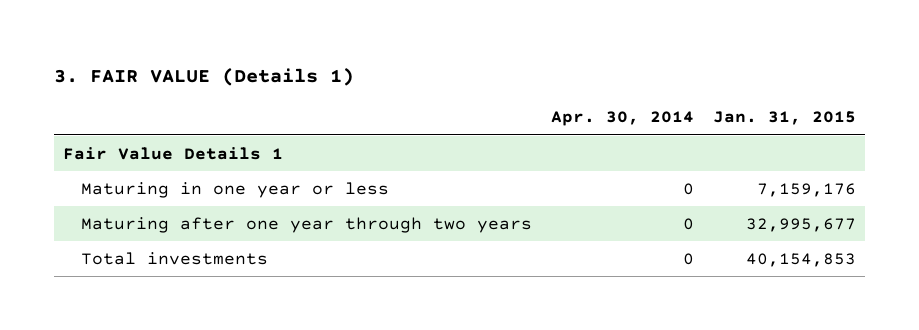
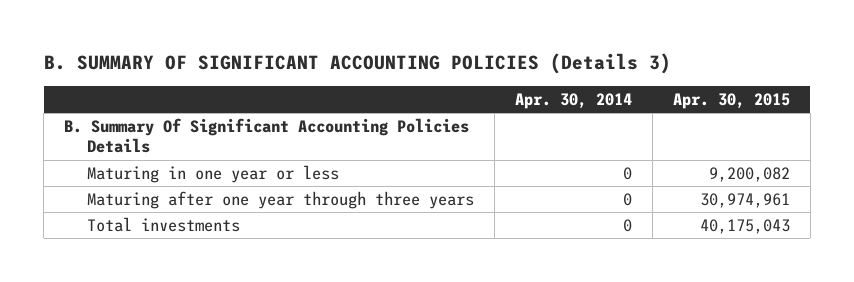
- 3. FAIR VALUE (Details 1)
+ B. SUMMARY OF SIGNIFICANT ACCOUNTING POLICIES (Details 3)
- | Apr. 30, 2014 | Jan. 31, 2015
+ | Apr. 30, 2014 | Apr. 30, 2015
- Fair Value Details 1
+ B. Summary Of Significant Accounting Policies Details
- Maturing after one year through two years | 0 | 32,995,677
+ Maturing after one year through three years | 0 | 30,974,961

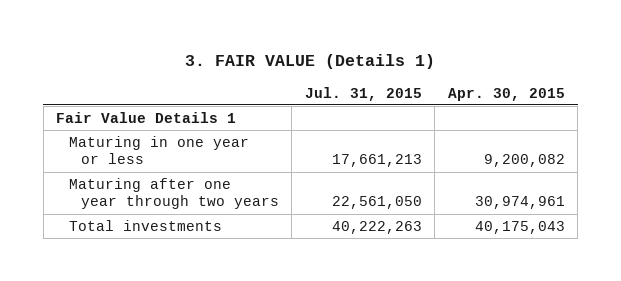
- B. SUMMARY OF SIGNIFICANT ACCOUNTING POLICIES (Details 3)
+ 3. FAIR VALUE (Details 1)
- | Apr. 30, 2014 | Apr. 30, 2015
+ | Jul. 31, 2015 | Apr. 30, 2015
- B. Summary Of Significant Accounting Policies Details
+ Fair Value Details 1
- Maturing after one year through three years | 0 | 30,974,961
+ Maturing after one year through two years | 22,561,050 | 30,974,961

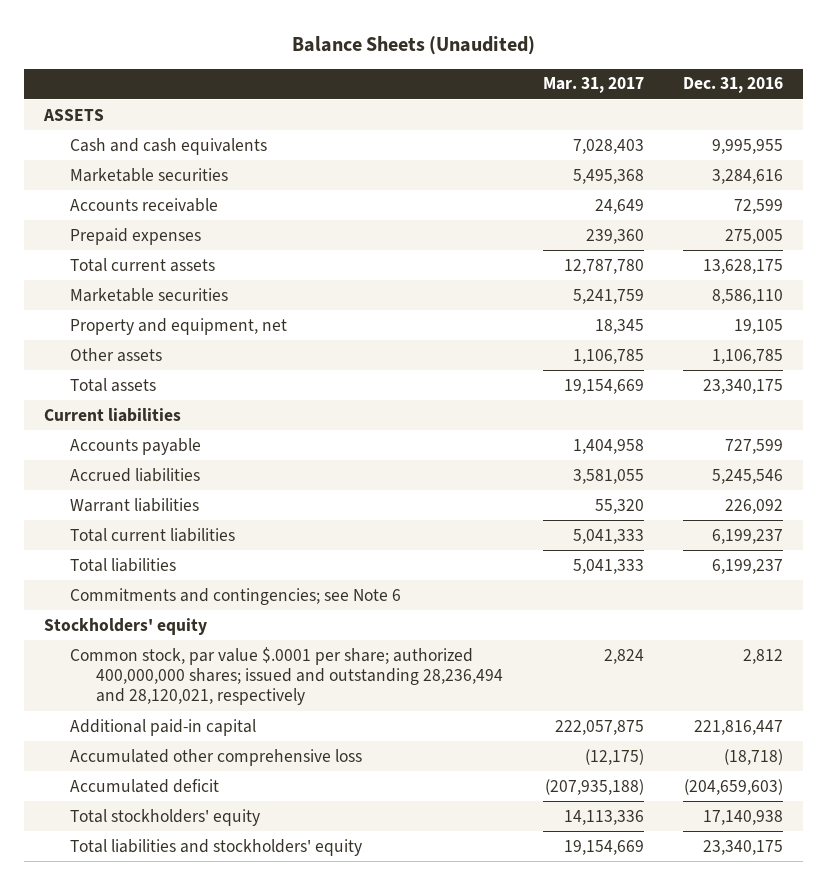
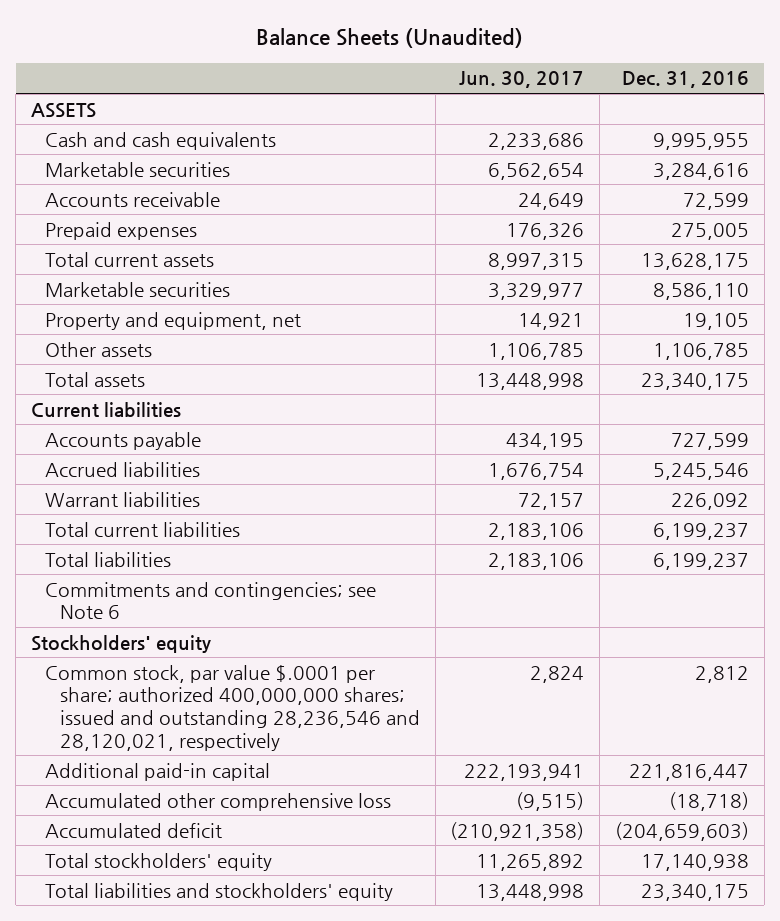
- | Mar. 31, 2017 | Dec. 31, 2016
+ | Jun. 30, 2017 | Dec. 31, 2016
- Common stock, par value $.0001 per share; authorized 400,000,000 shares; issued and outstanding 28,236,494 and 28,120,021, respectively | 2,824 | 2,812
+ Common stock, par value $.0001 per share; authorized 400,000,000 shares; issued and outstanding 28,236,546 and 28,120,021, respectively | 2,824 | 2,812

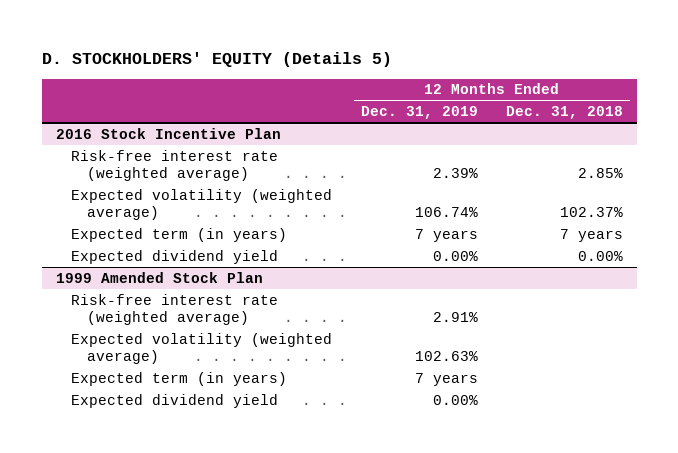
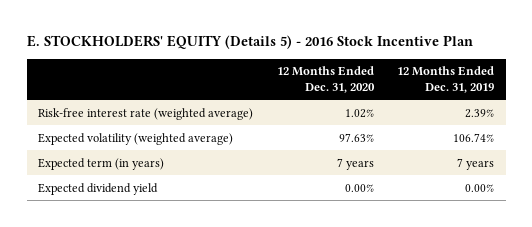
- D. STOCKHOLDERS' EQUITY (Details 5)
+ E. STOCKHOLDERS' EQUITY (Details 5) - 2016 Stock Incentive Plan
- | 12 Months Ended Dec. 31, 2019 | 12 Months Ended Dec. 31, 2018
+ | 12 Months Ended Dec. 31, 2020 | 12 Months Ended Dec. 31, 2019
- 2016 Stock Incentive Plan
- 1999 Amended Stock Plan
- Risk-free interest rate (weighted average) | 2.91% |
- Expected volatility (weighted average) | 102.63% |
- Expected term (in years) | 7 years |
- Expected dividend yield | 0.00% |

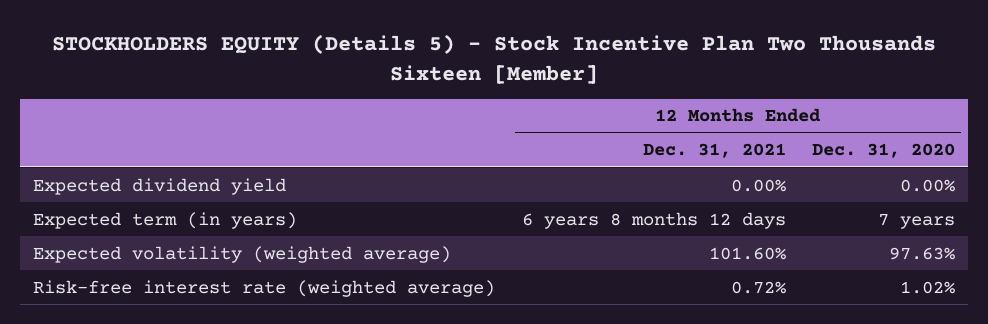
- E. STOCKHOLDERS' EQUITY (Details 5) - 2016 Stock Incentive Plan
+ STOCKHOLDERS EQUITY (Details 5) - Stock Incentive Plan Two Thousands Sixteen [Member]
- | 12 Months Ended Dec. 31, 2020 | 12 Months Ended Dec. 31, 2019
+ | 12 Months Ended Dec. 31, 2021 | 12 Months Ended Dec. 31, 2020
moved down: Expected term (in years) | 6 years 8 months 12 days | 7 years
moved down: Expected volatility (weighted average) | 101.60% | 97.63%
moved down: Risk-free interest rate (weighted average) | 0.72% | 1.02%

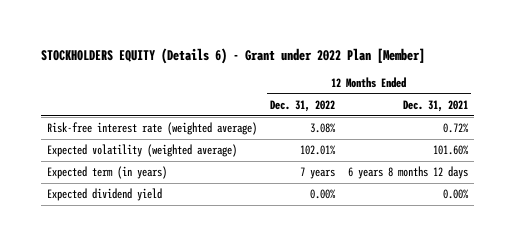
- STOCKHOLDERS EQUITY (Details 5) - Stock Incentive Plan Two Thousands Sixteen [Member]
+ STOCKHOLDERS EQUITY (Details 6) - Grant under 2022 Plan [Member]
- | 12 Months Ended Dec. 31, 2021 | 12 Months Ended Dec. 31, 2020
+ | 12 Months Ended Dec. 31, 2022 | 12 Months Ended Dec. 31, 2021
moved down: Expected volatility (weighted average) | 102.01% | 101.60%
moved down: Expected term (in years) | 7 years | 6 years 8 months 12 days
moved down: Expected dividend yield | 0.00% | 0.00%

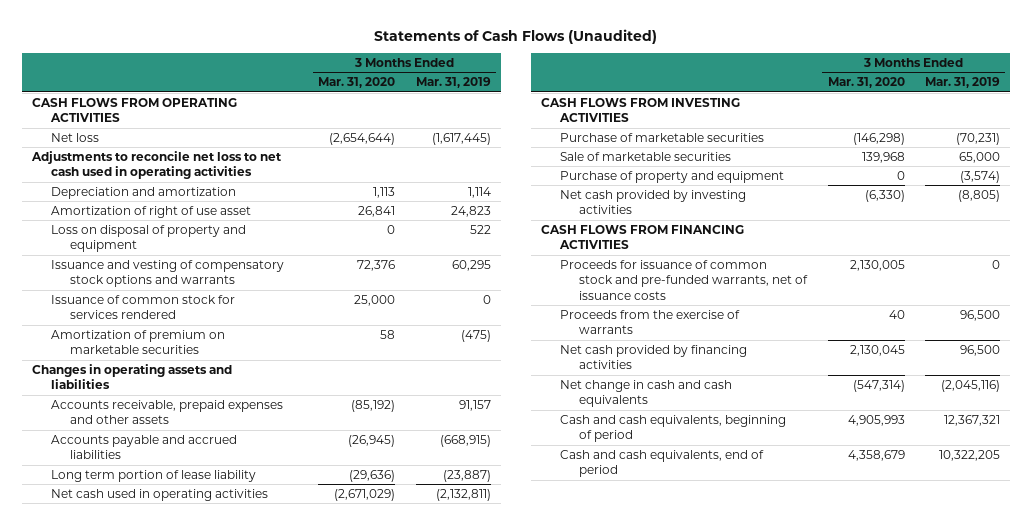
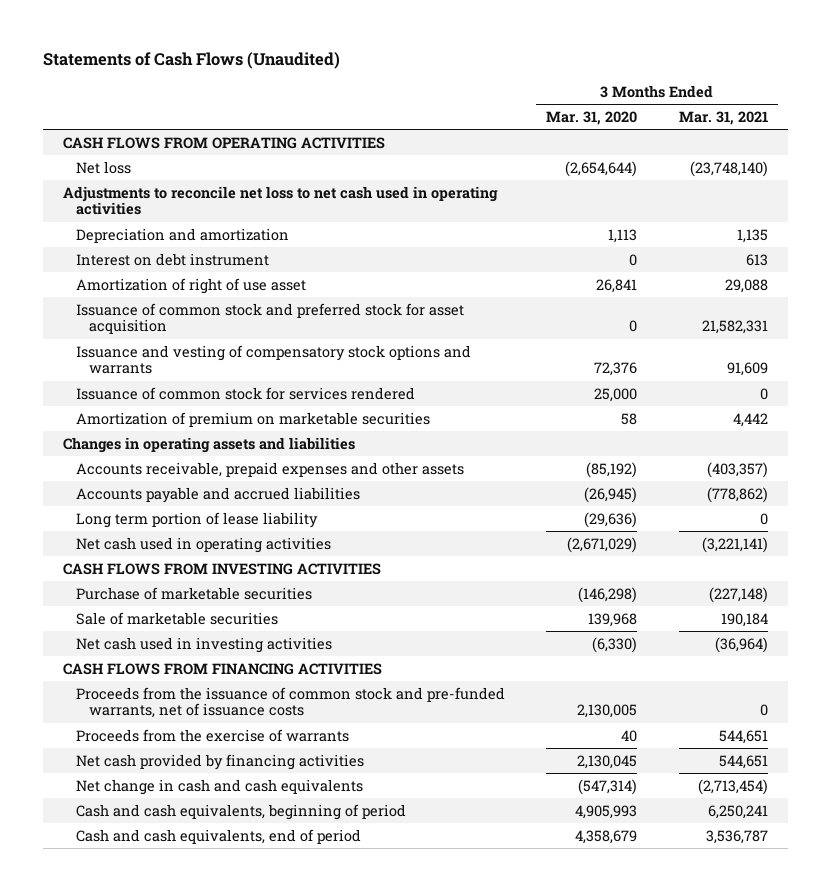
- | 3 Months Ended Mar. 31, 2020 | 3 Months Ended Mar. 31, 2019
+ | 3 Months Ended Mar. 31, 2020 | 3 Months Ended Mar. 31, 2021
+ Interest on debt instrument | 0 | 613
- Loss on disposal of property and equipment | 0 | 522
+ Issuance of common stock and preferred stock for asset acquisition | 0 | 21,582,331
- Purchase of property and equipment | 0 | (3,574)
- Net cash provided by investing activities | (6,330) | (8,805)
+ Net cash used in investing activities | (6,330) | (36,964)
- Proceeds for issuance of common stock and pre-funded warrants, net of issuance costs | 2,130,005 | 0
+ Proceeds from the issuance of common stock and pre-funded warrants, net of issuance costs | 2,130,005 | 0

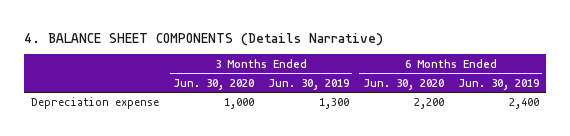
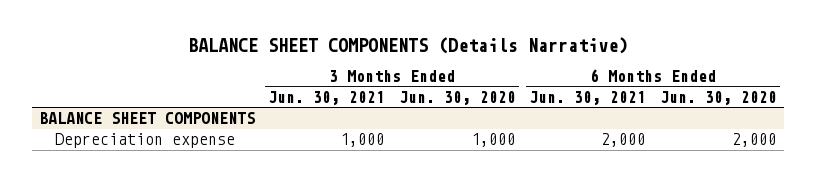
- 4. BALANCE SHEET COMPONENTS (Details Narrative)
+ BALANCE SHEET COMPONENTS (Details Narrative)
- | 3 Months Ended Jun. 30, 2020 | 3 Months Ended Jun. 30, 2019 | 6 Months Ended Jun. 30, 2020 | 6 Months Ended Jun. 30, 2019
+ | 3 Months Ended Jun. 30, 2021 | 3 Months Ended Jun. 30, 2020 | 6 Months Ended Jun. 30, 2021 | 6 Months Ended Jun. 30, 2020
- Depreciation expense | 1,000 | 1,300 | 2,200 | 2,400
+ BALANCE SHEET COMPONENTS
+ Depreciation expense | 1,000 | 1,000 | 2,000 | 2,000

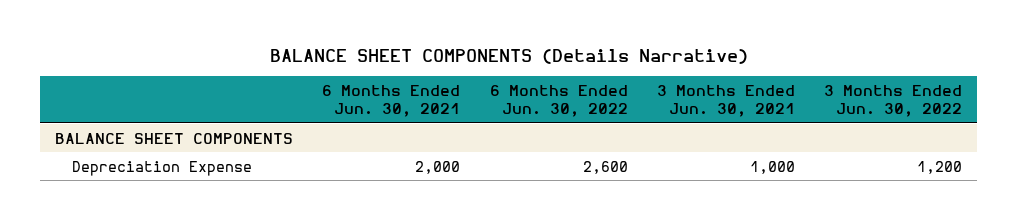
- | 3 Months Ended Jun. 30, 2021 | 3 Months Ended Jun. 30, 2020 | 6 Months Ended Jun. 30, 2021 | 6 Months Ended Jun. 30, 2020
+ | 6 Months Ended Jun. 30, 2021 | 6 Months Ended Jun. 30, 2022 | 3 Months Ended Jun. 30, 2021 | 3 Months Ended Jun. 30, 2022
- Depreciation expense | 1,000 | 1,000 | 2,000 | 2,000
+ Depreciation Expense | 2,000 | 2,600 | 1,000 | 1,200

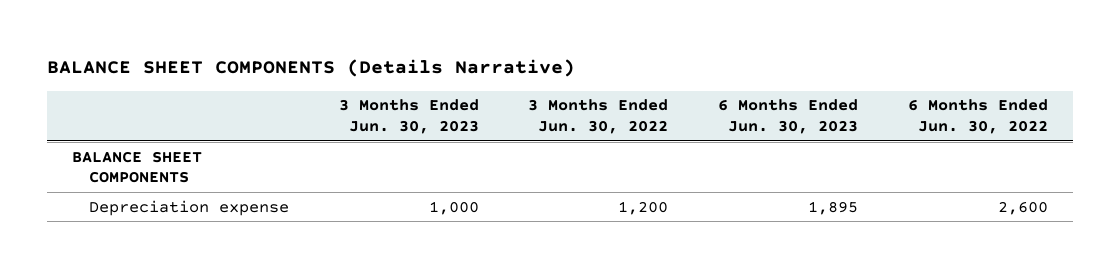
- | 6 Months Ended Jun. 30, 2021 | 6 Months Ended Jun. 30, 2022 | 3 Months Ended Jun. 30, 2021 | 3 Months Ended Jun. 30, 2022
+ | 3 Months Ended Jun. 30, 2023 | 3 Months Ended Jun. 30, 2022 | 6 Months Ended Jun. 30, 2023 | 6 Months Ended Jun. 30, 2022
- Depreciation Expense | 2,000 | 2,600 | 1,000 | 1,200
+ Depreciation expense | 1,000 | 1,200 | 1,895 | 2,600

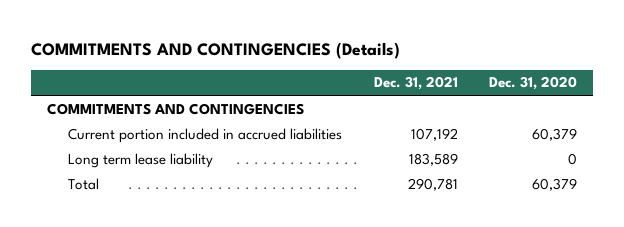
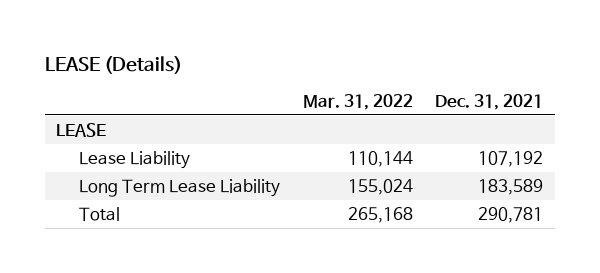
- COMMITMENTS AND CONTINGENCIES (Details)
+ LEASE (Details)
- | Dec. 31, 2021 | Dec. 31, 2020
+ | Mar. 31, 2022 | Dec. 31, 2021
- COMMITMENTS AND CONTINGENCIES
- Current portion included in accrued liabilities | 107,192 | 60,379
- Long term lease liability | 183,589 | 0
+ LEASE
+ Lease Liability | 110,144 | 107,192
+ Long Term Lease Liability | 155,024 | 183,589

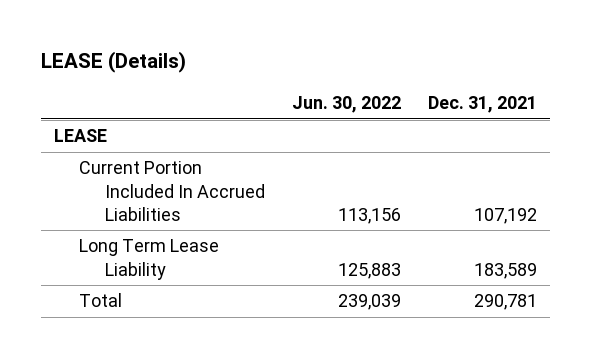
- | Mar. 31, 2022 | Dec. 31, 2021
+ | Jun. 30, 2022 | Dec. 31, 2021
- Lease Liability | 110,144 | 107,192
+ Current Portion Included In Accrued Liabilities | 113,156 | 107,192

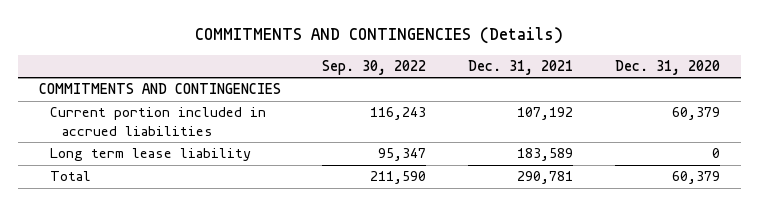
- LEASE (Details)
+ COMMITMENTS AND CONTINGENCIES (Details)
- | Jun. 30, 2022 | Dec. 31, 2021
+ | Sep. 30, 2022 | Dec. 31, 2021 | Dec. 31, 2020
- LEASE
- Current Portion Included In Accrued Liabilities | 113,156 | 107,192
- Long Term Lease Liability | 125,883 | 183,589
+ COMMITMENTS AND CONTINGENCIES
+ Current portion included in accrued liabilities | 116,243 | 107,192 | 60,379
+ Long term lease liability | 95,347 | 183,589 | 0

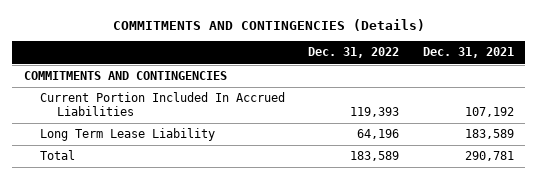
- | Sep. 30, 2022 | Dec. 31, 2021 | Dec. 31, 2020
+ | Dec. 31, 2022 | Dec. 31, 2021
- Current portion included in accrued liabilities | 116,243 | 107,192 | 60,379
- Long term lease liability | 95,347 | 183,589 | 0
+ Current Portion Included In Accrued Liabilities | 119,393 | 107,192
+ Long Term Lease Liability | 64,196 | 183,589

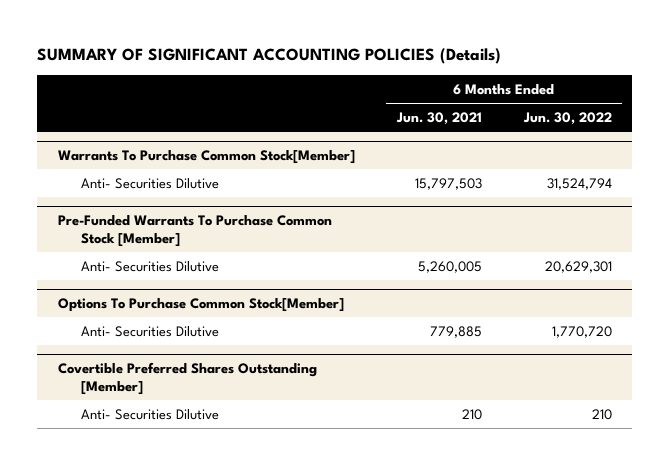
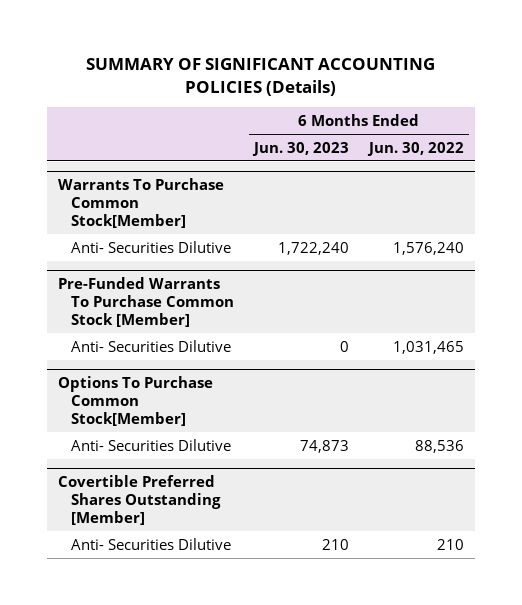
- | 6 Months Ended Jun. 30, 2021 | 6 Months Ended Jun. 30, 2022
+ | 6 Months Ended Jun. 30, 2023 | 6 Months Ended Jun. 30, 2022
@ Warrants To Purchase Common Stock[Member]
- Anti- Securities Dilutive | 15,797,503 | 31,524,794
+ Anti- Securities Dilutive | 1,722,240 | 1,576,240
@ Pre-Funded Warrants To Purchase Common Stock [Member]
- Anti- Securities Dilutive | 5,260,005 | 20,629,301
+ Anti- Securities Dilutive | 0 | 1,031,465
@ Options To Purchase Common Stock[Member]
- Anti- Securities Dilutive | 779,885 | 1,770,720
+ Anti- Securities Dilutive | 74,873 | 88,536

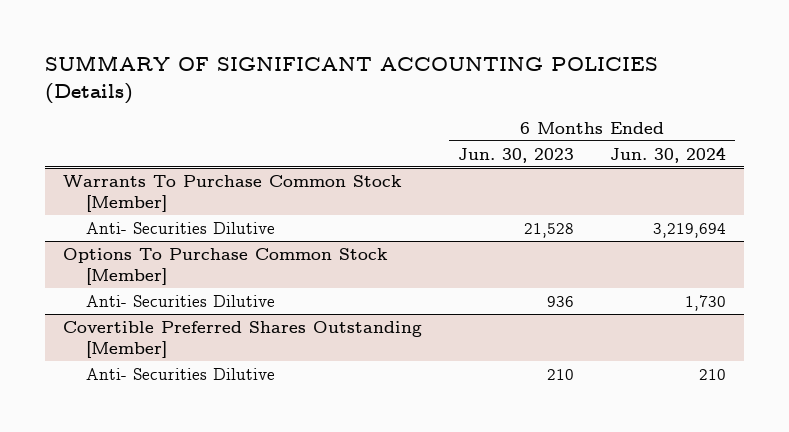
- | 6 Months Ended Jun. 30, 2023 | 6 Months Ended Jun. 30, 2022
+ | 6 Months Ended Jun. 30, 2023 | 6 Months Ended Jun. 30, 2024
- Warrants To Purchase Common Stock[Member]
- Anti- Securities Dilutive | 1,722,240 | 1,576,240
- Pre-Funded Warrants To Purchase Common Stock [Member]
- Anti- Securities Dilutive | 0 | 1,031,465
- Options To Purchase Common Stock[Member]
- Anti- Securities Dilutive | 74,873 | 88,536
+ Warrants To Purchase Common Stock [Member]
+ Anti- Securities Dilutive | 21,528 | 3,219,694
+ Options To Purchase Common Stock [Member]
+ Anti- Securities Dilutive | 936 | 1,730

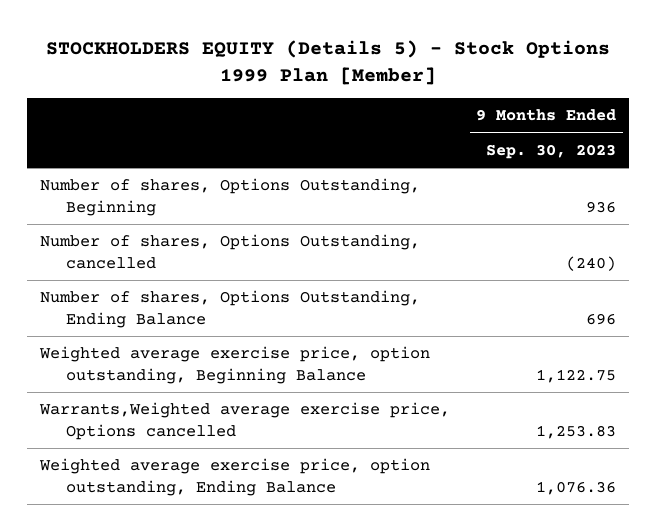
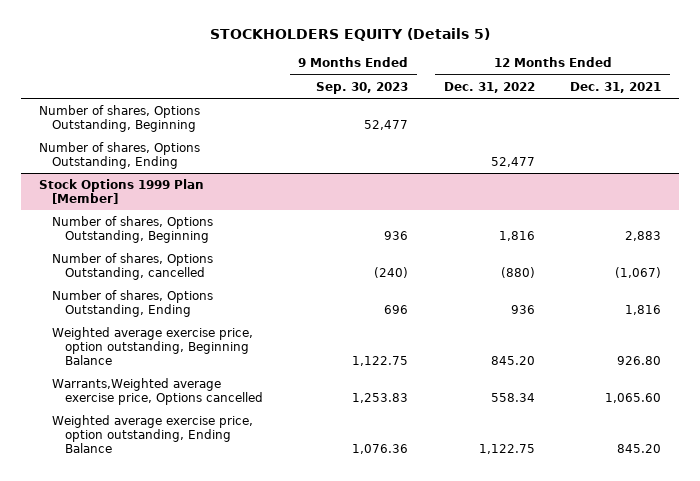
- STOCKHOLDERS EQUITY (Details 5) - Stock Options 1999 Plan [Member]
+ STOCKHOLDERS EQUITY (Details 5)
- | 9 Months Ended Sep. 30, 2023
+ | 9 Months Ended Sep. 30, 2023 | 12 Months Ended Dec. 31, 2022 | 12 Months Ended Dec. 31, 2021
+ Number of shares, Options Outstanding, Beginning | 52,477 | |
+ Number of shares, Options Outstanding, Ending | | 52,477 |
+ Stock Options 1999 Plan [Member]
- Number of shares, Options Outstanding, Ending Balance | 696
+ Number of shares, Options Outstanding, Ending | 696 | 936 | 1,816

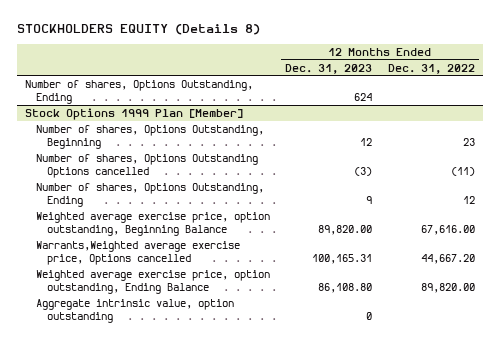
- STOCKHOLDERS EQUITY (Details 5)
+ STOCKHOLDERS EQUITY (Details 8)
- | 9 Months Ended Sep. 30, 2023 | 12 Months Ended Dec. 31, 2022 | 12 Months Ended Dec. 31, 2021
+ | 12 Months Ended Dec. 31, 2023 | 12 Months Ended Dec. 31, 2022
- Number of shares, Options Outstanding, Beginning | 52,477 | |
- Number of shares, Options Outstanding, Ending | | 52,477 |
+ Number of shares, Options Outstanding, Ending | 624 |
@ Stock Options 1999 Plan [Member]
- Number of shares, Options Outstanding, Beginning | 936 | 1,816 | 2,883
- Number of shares, Options Outstanding, cancelled | (240) | (880) | (1,067)
- Number of shares, Options Outstanding, Ending | 696 | 936 | 1,816
- Weighted average exercise price, option outstanding, Beginning Balance | 1,122.75 | 845.20 | 926.80
- Warrants,Weighted average exercise price, Options cancelled | 1,253.83 | 558.34 | 1,065.60
- Weighted average exercise price, option outstanding, Ending Balance | 1,076.36 | 1,122.75 | 845.20
+ Number of shares, Options Outstanding, Beginning | 12 | 23
+ Number of shares, Options Outstanding Options cancelled | (3) | (11)
+ Number of shares, Options Outstanding, Ending | 9 | 12
+ Weighted average exercise price, option outstanding, Beginning Balance | 89,820.00 | 67,616.00
+ Warrants,Weighted average exercise price, Options cancelled | 100,165.31 | 44,667.20
+ Weighted average exercise price, option outstanding, Ending Balance | 86,108.80 | 89,820.00
+ Aggregate intrinsic value, option outstanding | 0 |

